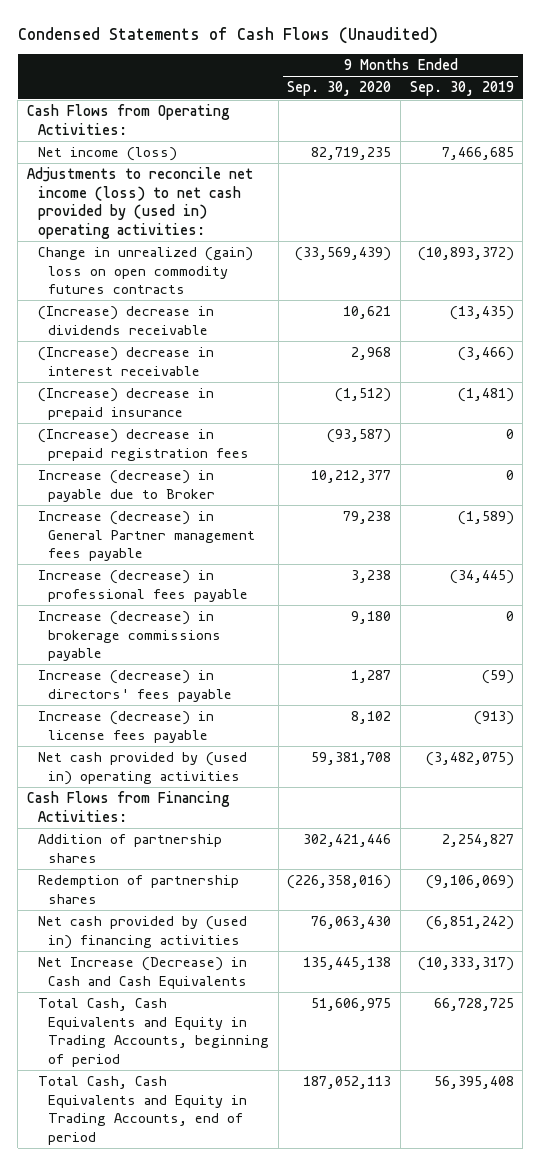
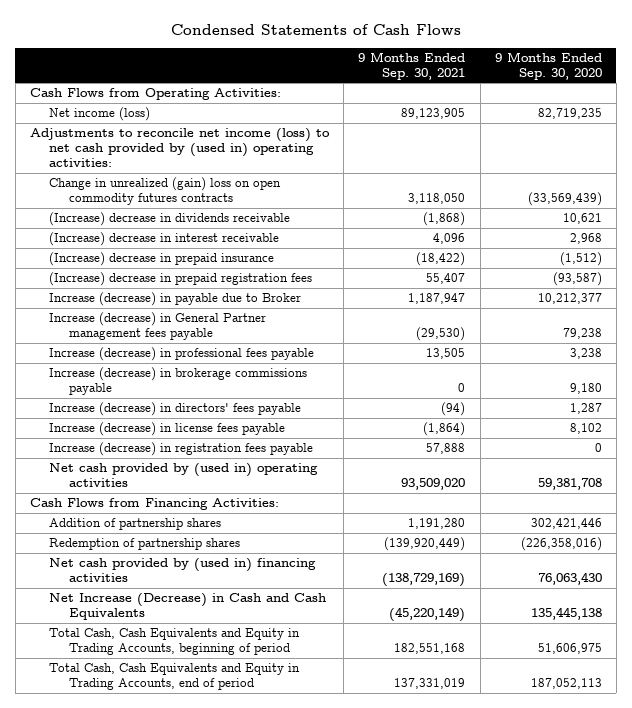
- Condensed Statements of Cash Flows (Unaudited)
+ Condensed Statements of Cash Flows
- | 9 Months Ended Sep. 30, 2020 | 9 Months Ended Sep. 30, 2019
+ | 9 Months Ended Sep. 30, 2021 | 9 Months Ended Sep. 30, 2020
+ Increase (decrease) in registration fees payable | 57,888 | 0

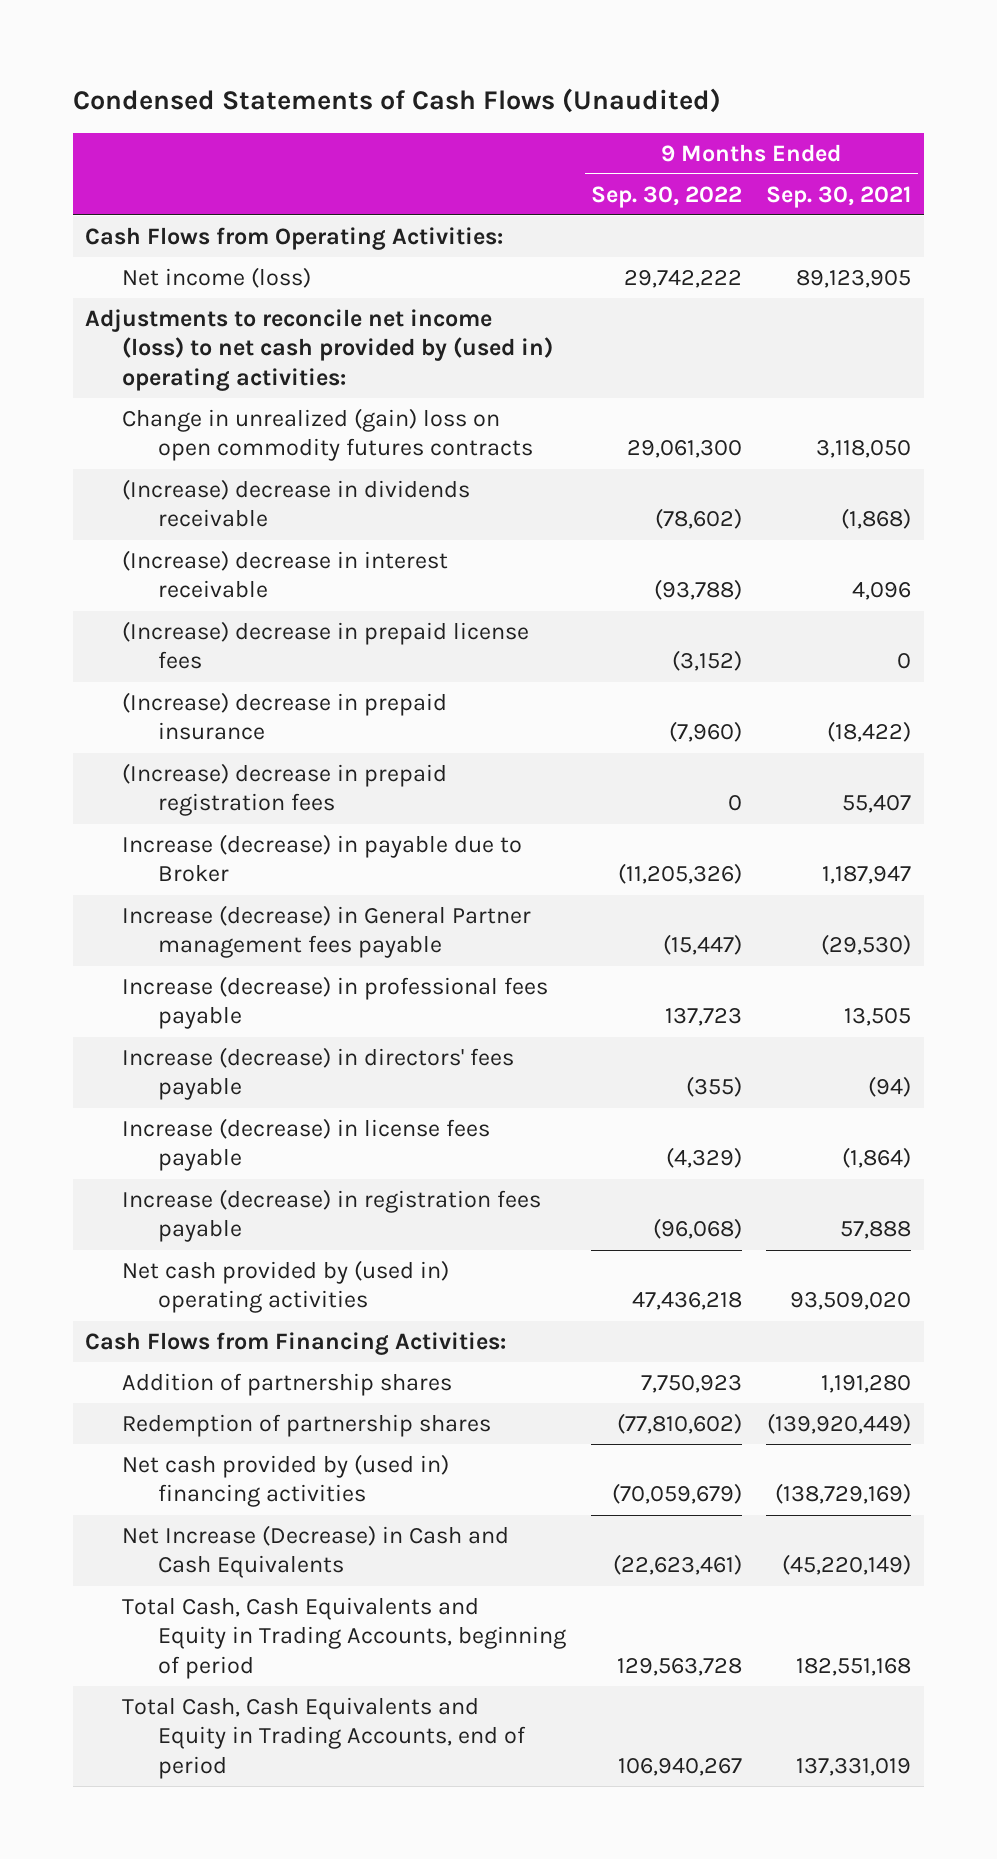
- Condensed Statements of Cash Flows
+ Condensed Statements of Cash Flows (Unaudited)
- | 9 Months Ended Sep. 30, 2021 | 9 Months Ended Sep. 30, 2020
+ | 9 Months Ended Sep. 30, 2022 | 9 Months Ended Sep. 30, 2021
+ (Increase) decrease in prepaid license fees | (3,152) | 0
- Increase (decrease) in brokerage commissions payable | 0 | 9,180

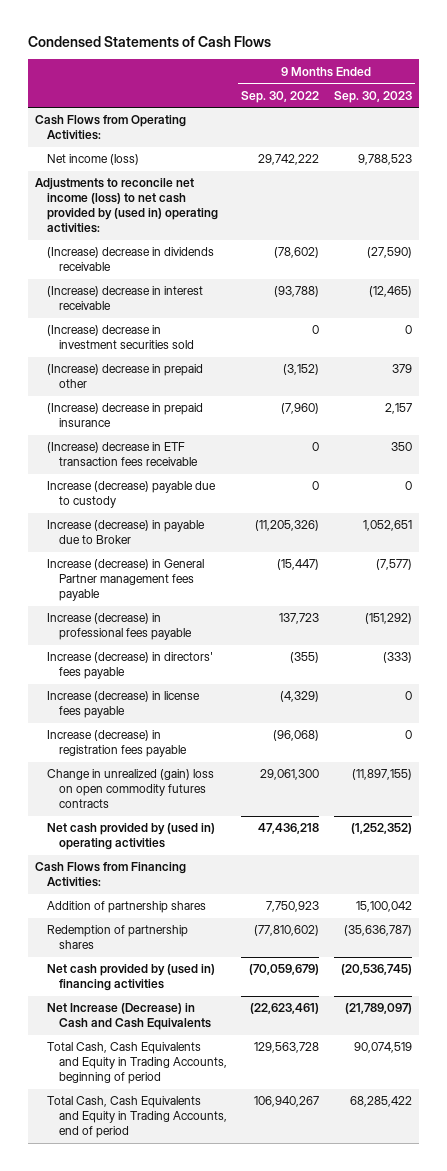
- Condensed Statements of Cash Flows (Unaudited)
+ Condensed Statements of Cash Flows
- | 9 Months Ended Sep. 30, 2022 | 9 Months Ended Sep. 30, 2021
+ | 9 Months Ended Sep. 30, 2022 | 9 Months Ended Sep. 30, 2023
- (Increase) decrease in prepaid license fees | (3,152) | 0
+ (Increase) decrease in investment securities sold | 0 | 0
+ (Increase) decrease in prepaid other | (3,152) | 379
- (Increase) decrease in prepaid registration fees | 0 | 55,407
+ (Increase) decrease in ETF transaction fees receivable | 0 | 350
+ Increase (decrease) payable due to custody | 0 | 0
moved down: Change in unrealized (gain) loss on open commodity futures contracts | 29,061,300 | (11,897,155)

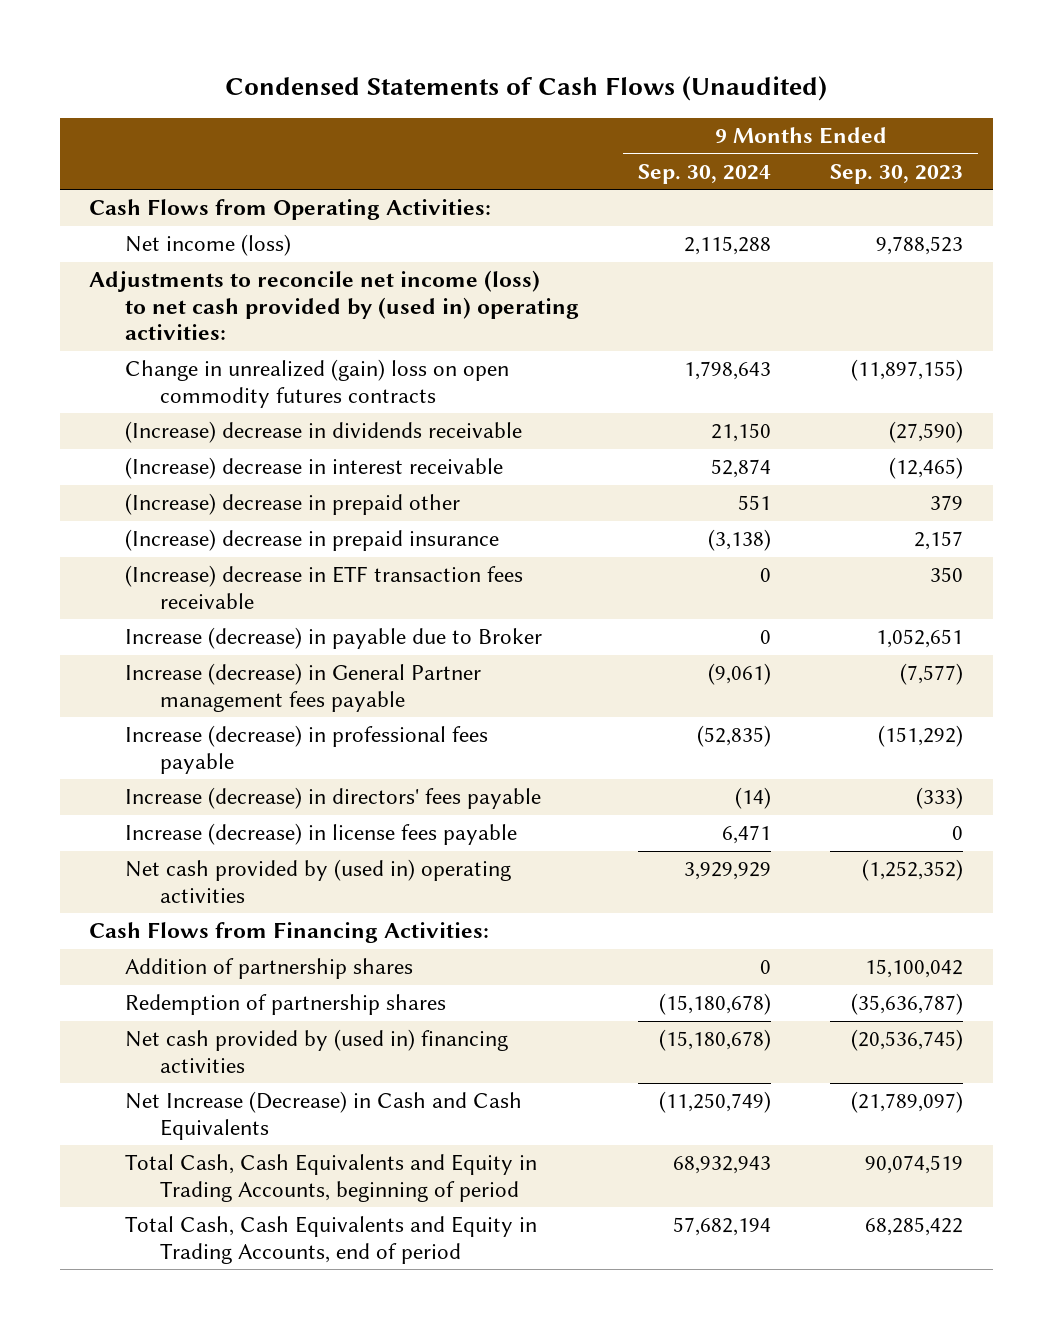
- Condensed Statements of Cash Flows
+ Condensed Statements of Cash Flows (Unaudited)
- | 9 Months Ended Sep. 30, 2022 | 9 Months Ended Sep. 30, 2023
+ | 9 Months Ended Sep. 30, 2024 | 9 Months Ended Sep. 30, 2023
moved up: Change in unrealized (gain) loss on open commodity futures contracts | 1,798,643 | (11,897,155)
- (Increase) decrease in investment securities sold | 0 | 0
- Increase (decrease) payable due to custody | 0 | 0
- Increase (decrease) in registration fees payable | (96,068) | 0

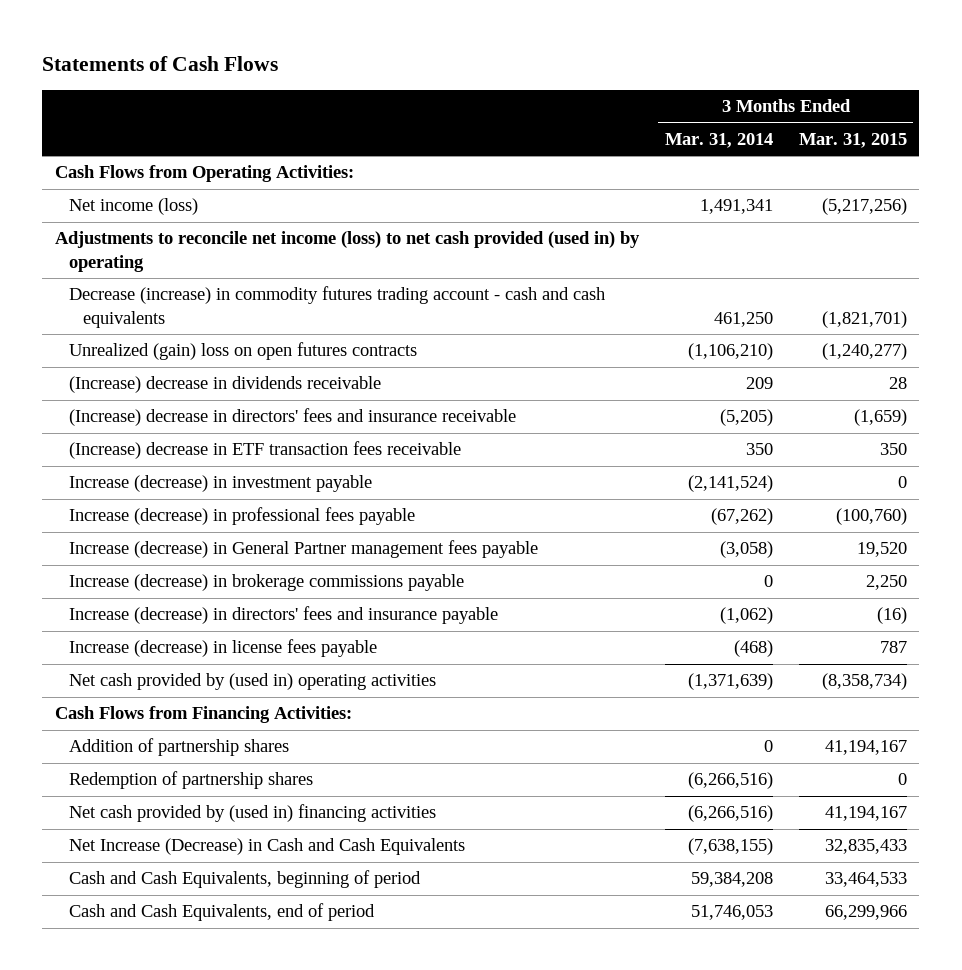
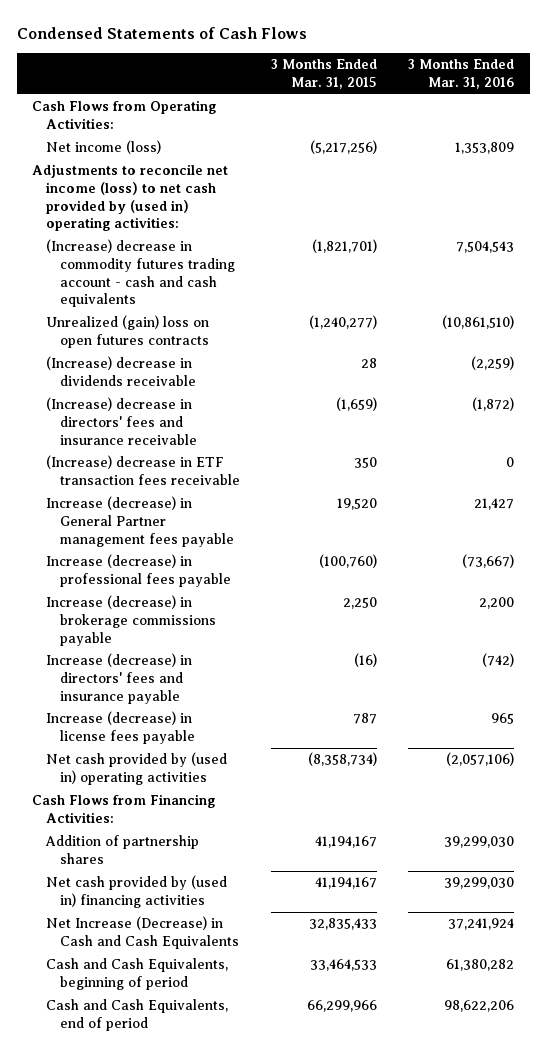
- Statements of Cash Flows
+ Condensed Statements of Cash Flows
- | 3 Months Ended Mar. 31, 2014 | 3 Months Ended Mar. 31, 2015
+ | 3 Months Ended Mar. 31, 2015 | 3 Months Ended Mar. 31, 2016
- Adjustments to reconcile net income (loss) to net cash provided (used in) by operating
- Decrease (increase) in commodity futures trading account - cash and cash equivalents | 461,250 | (1,821,701)
+ Adjustments to reconcile net income (loss) to net cash provided by (used in) operating activities:
+ (Increase) decrease in commodity futures trading account - cash and cash equivalents | (1,821,701) | 7,504,543
- Increase (decrease) in investment payable | (2,141,524) | 0
moved down: Increase (decrease) in professional fees payable | (100,760) | (73,667)
- Redemption of partnership shares | (6,266,516) | 0

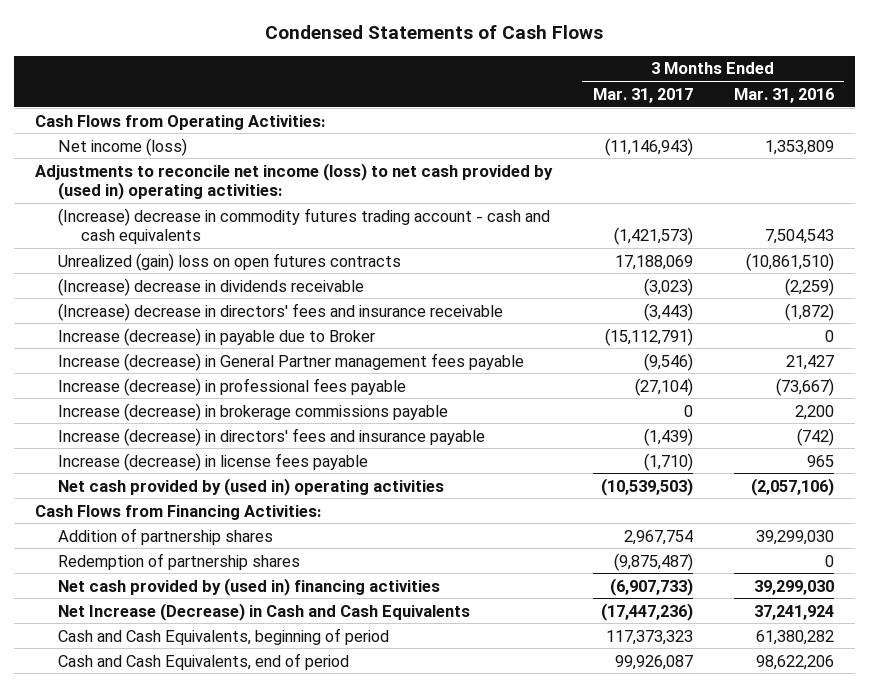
- | 3 Months Ended Mar. 31, 2015 | 3 Months Ended Mar. 31, 2016
+ | 3 Months Ended Mar. 31, 2017 | 3 Months Ended Mar. 31, 2016
- (Increase) decrease in ETF transaction fees receivable | 350 | 0
+ Increase (decrease) in payable due to Broker | (15,112,791) | 0
+ Redemption of partnership shares | (9,875,487) | 0

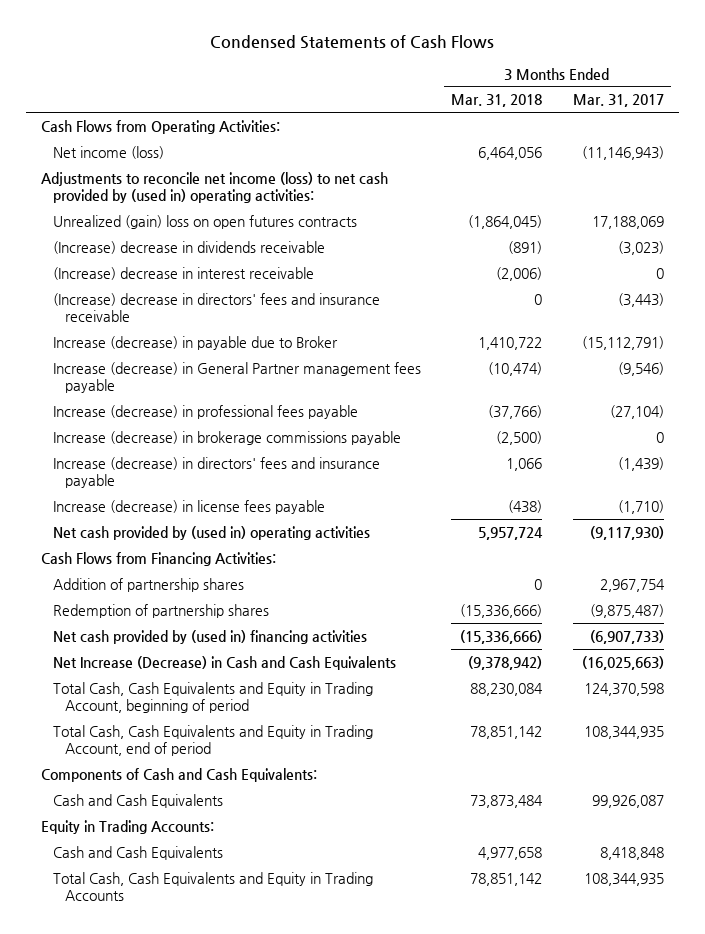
- | 3 Months Ended Mar. 31, 2017 | 3 Months Ended Mar. 31, 2016
+ | 3 Months Ended Mar. 31, 2018 | 3 Months Ended Mar. 31, 2017
- (Increase) decrease in commodity futures trading account - cash and cash equivalents | (1,421,573) | 7,504,543
+ (Increase) decrease in interest receivable | (2,006) | 0
- Net cash provided by (used in) operating activities | (10,539,503) | (2,057,106)
+ Net cash provided by (used in) operating activities | 5,957,724 | (9,117,930)
- Net Increase (Decrease) in Cash and Cash Equivalents | (17,447,236) | 37,241,924
- Cash and Cash Equivalents, beginning of period | 117,373,323 | 61,380,282
- Cash and Cash Equivalents, end of period | 99,926,087 | 98,622,206
+ Net Increase (Decrease) in Cash and Cash Equivalents | (9,378,942) | (16,025,663)
+ Total Cash, Cash Equivalents and Equity in Trading Account, beginning of period | 88,230,084 | 124,370,598
+ Total Cash, Cash Equivalents and Equity in Trading Account, end of period | 78,851,142 | 108,344,935
+ Components of Cash and Cash Equivalents:
+ Cash and Cash Equivalents | 73,873,484 | 99,926,087
+ Equity in Trading Accounts:
+ Cash and Cash Equivalents | 4,977,658 | 8,418,848
+ Total Cash, Cash Equivalents and Equity in Trading Accounts | 78,851,142 | 108,344,935

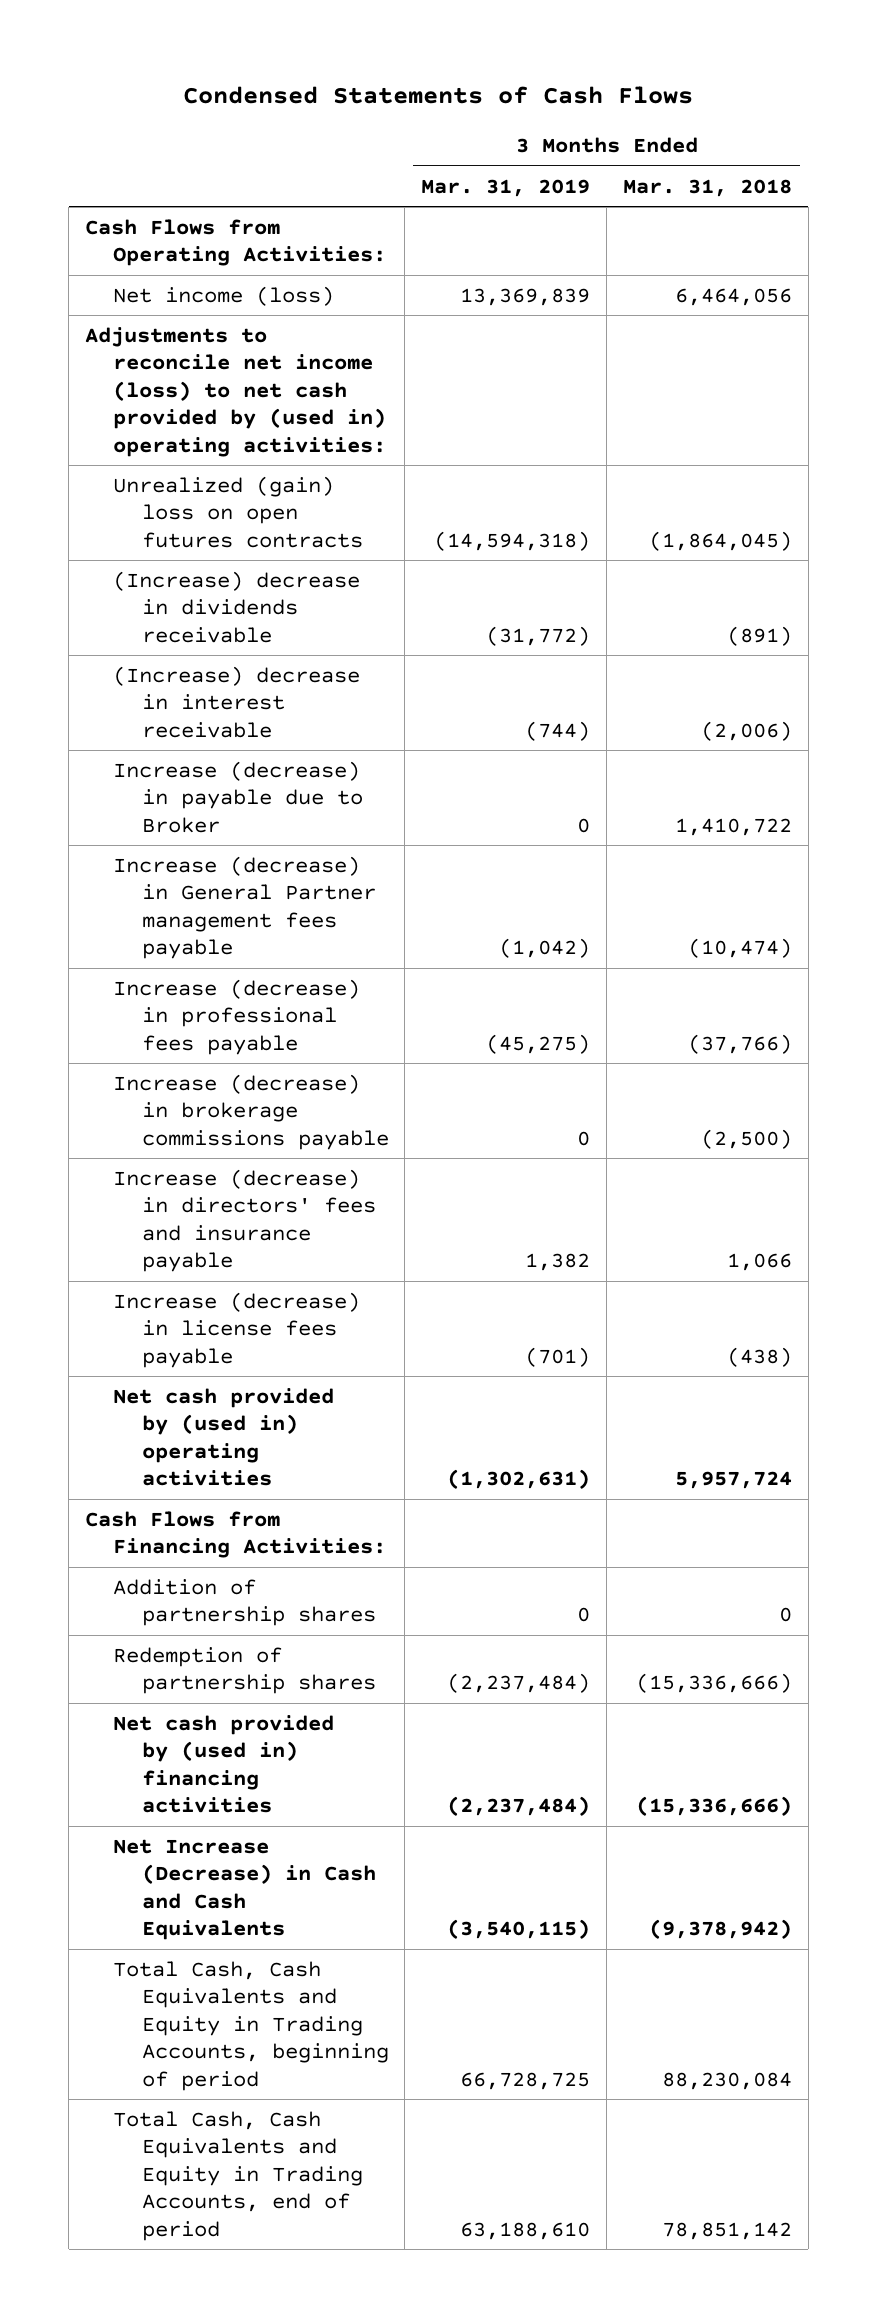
- | 3 Months Ended Mar. 31, 2018 | 3 Months Ended Mar. 31, 2017
+ | 3 Months Ended Mar. 31, 2019 | 3 Months Ended Mar. 31, 2018
- (Increase) decrease in directors' fees and insurance receivable | 0 | (3,443)
- Total Cash, Cash Equivalents and Equity in Trading Account, beginning of period | 88,230,084 | 124,370,598
- Total Cash, Cash Equivalents and Equity in Trading Account, end of period | 78,851,142 | 108,344,935
- Components of Cash and Cash Equivalents:
- Cash and Cash Equivalents | 73,873,484 | 99,926,087
- Equity in Trading Accounts:
- Cash and Cash Equivalents | 4,977,658 | 8,418,848
- Total Cash, Cash Equivalents and Equity in Trading Accounts | 78,851,142 | 108,344,935
+ Total Cash, Cash Equivalents and Equity in Trading Accounts, beginning of period | 66,728,725 | 88,230,084
+ Total Cash, Cash Equivalents and Equity in Trading Accounts, end of period | 63,188,610 | 78,851,142

